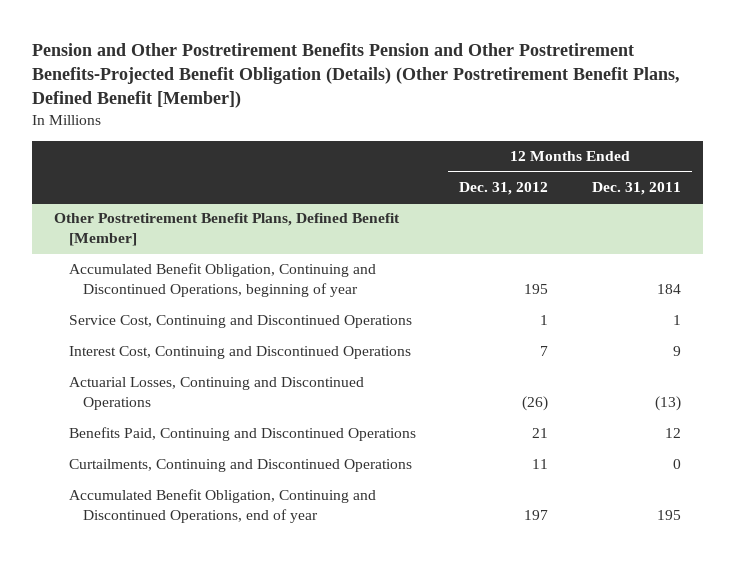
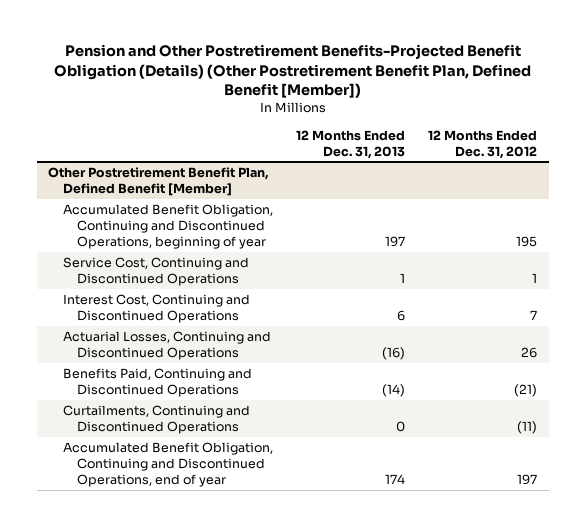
- Pension and Other Postretirement Benefits Pension and Other Postretirement Benefits-Projected Benefit Obligation (Details) (Other Postretirement Benefit Plans, Defined Benefit [Member])
+ Pension and Other Postretirement Benefits-Projected Benefit Obligation (Details) (Other Postretirement Benefit Plan, Defined Benefit [Member])
- | 12 Months Ended Dec. 31, 2012 | 12 Months Ended Dec. 31, 2011
+ | 12 Months Ended Dec. 31, 2013 | 12 Months Ended Dec. 31, 2012
- Other Postretirement Benefit Plans, Defined Benefit [Member]
+ Other Postretirement Benefit Plan, Defined Benefit [Member]
- Actuarial Losses, Continuing and Discontinued Operations | (26) | (13)
- Benefits Paid, Continuing and Discontinued Operations | 21 | 12
- Curtailments, Continuing and Discontinued Operations | 11 | 0
+ Actuarial Losses, Continuing and Discontinued Operations | (16) | 26
+ Benefits Paid, Continuing and Discontinued Operations | (14) | (21)
+ Curtailments, Continuing and Discontinued Operations | 0 | (11)

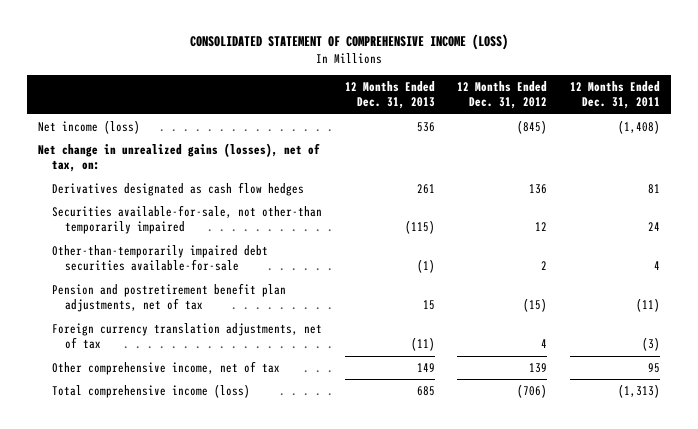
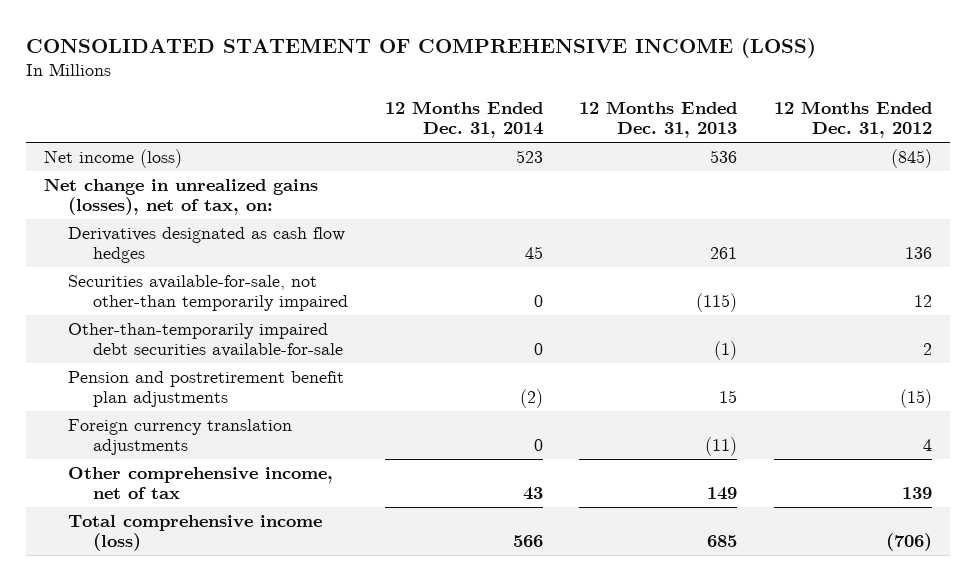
- | 12 Months Ended Dec. 31, 2013 | 12 Months Ended Dec. 31, 2012 | 12 Months Ended Dec. 31, 2011
+ | 12 Months Ended Dec. 31, 2014 | 12 Months Ended Dec. 31, 2013 | 12 Months Ended Dec. 31, 2012
- Pension and postretirement benefit plan adjustments, net of tax | 15 | (15) | (11)
- Foreign currency translation adjustments, net of tax | (11) | 4 | (3)
+ Pension and postretirement benefit plan adjustments | (2) | 15 | (15)
+ Foreign currency translation adjustments | 0 | (11) | 4

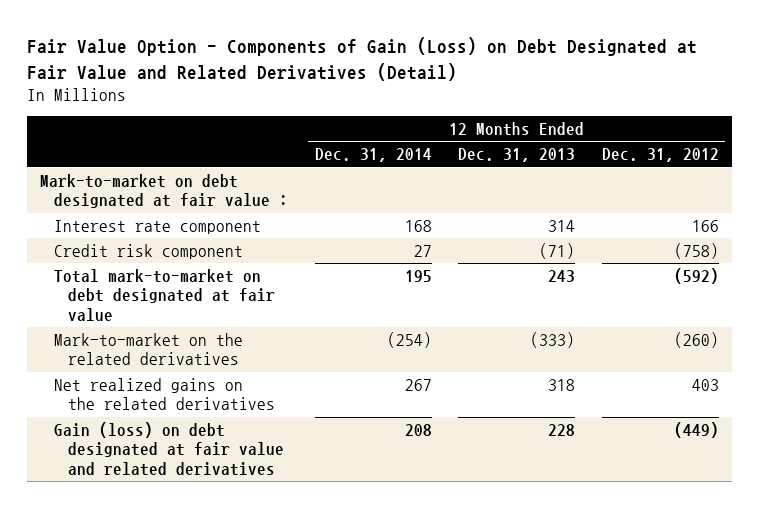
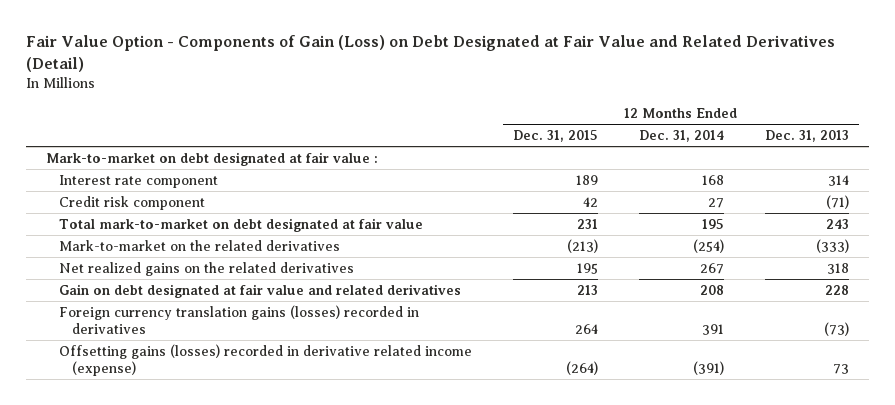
- | 12 Months Ended Dec. 31, 2014 | 12 Months Ended Dec. 31, 2013 | 12 Months Ended Dec. 31, 2012
+ | 12 Months Ended Dec. 31, 2015 | 12 Months Ended Dec. 31, 2014 | 12 Months Ended Dec. 31, 2013
- Gain (loss) on debt designated at fair value and related derivatives | 208 | 228 | (449)
+ Gain on debt designated at fair value and related derivatives | 213 | 208 | 228
+ Foreign currency translation gains (losses) recorded in derivatives | 264 | 391 | (73)
+ Offsetting gains (losses) recorded in derivative related income (expense) | (264) | (391) | 73

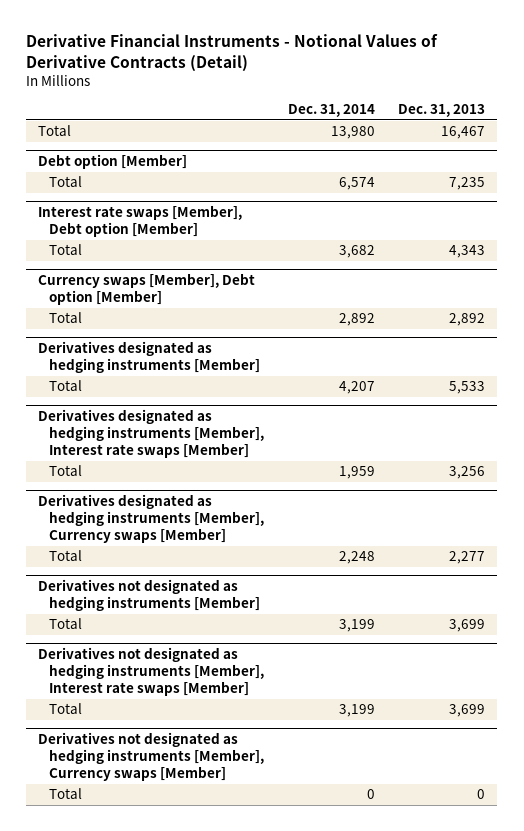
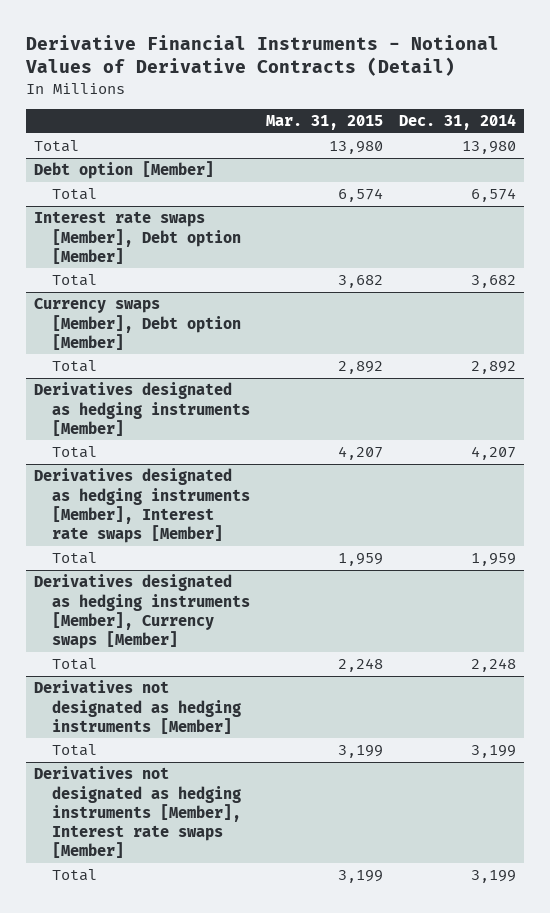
- | Dec. 31, 2014 | Dec. 31, 2013
+ | Mar. 31, 2015 | Dec. 31, 2014
- Derivatives not designated as hedging instruments [Member], Currency swaps [Member]
- Total | 0 | 0

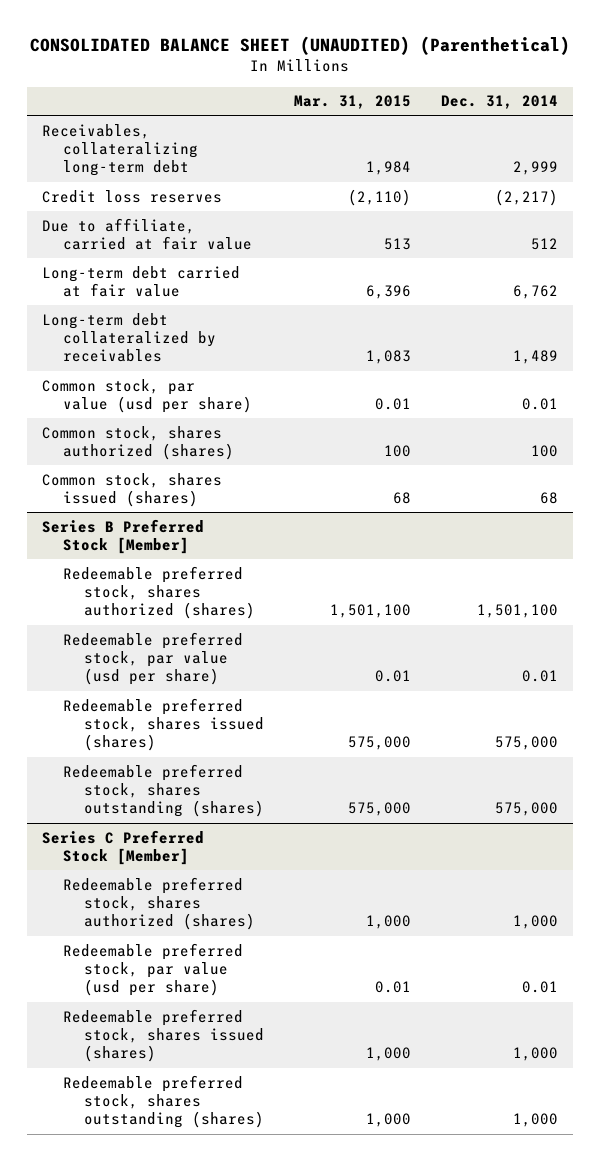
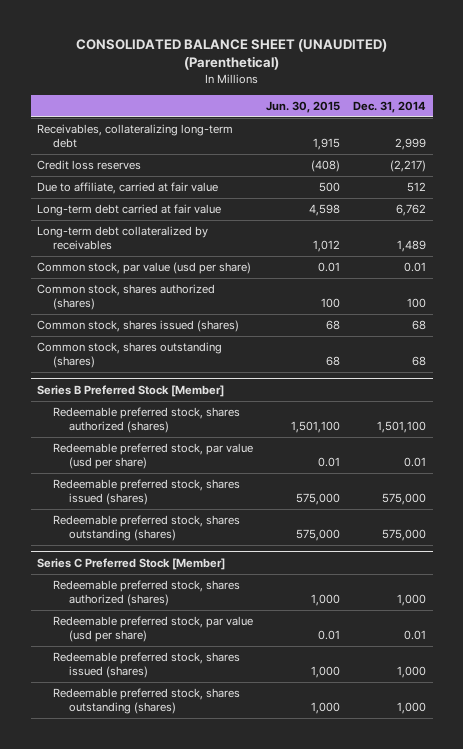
- | Mar. 31, 2015 | Dec. 31, 2014
+ | Jun. 30, 2015 | Dec. 31, 2014
+ Common stock, shares outstanding (shares) | 68 | 68

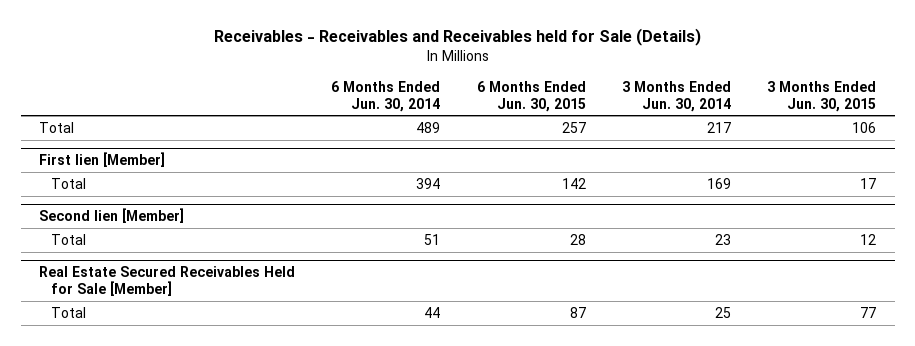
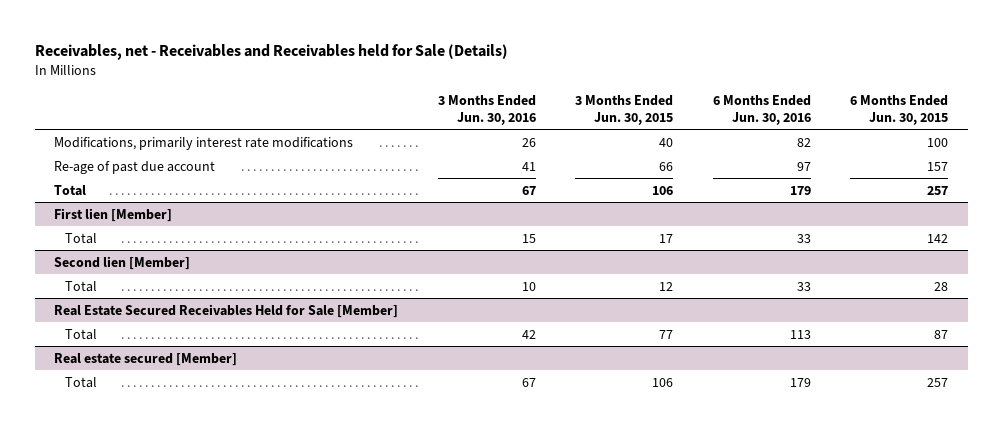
- Receivables - Receivables and Receivables held for Sale (Details)
+ Receivables, net - Receivables and Receivables held for Sale (Details)
- | 6 Months Ended Jun. 30, 2014 | 6 Months Ended Jun. 30, 2015 | 3 Months Ended Jun. 30, 2014 | 3 Months Ended Jun. 30, 2015
+ | 3 Months Ended Jun. 30, 2016 | 3 Months Ended Jun. 30, 2015 | 6 Months Ended Jun. 30, 2016 | 6 Months Ended Jun. 30, 2015
+ Modifications, primarily interest rate modifications | 26 | 40 | 82 | 100
+ Re-age of past due account | 41 | 66 | 97 | 157
+ Real estate secured [Member]
+ Total | 67 | 106 | 179 | 257

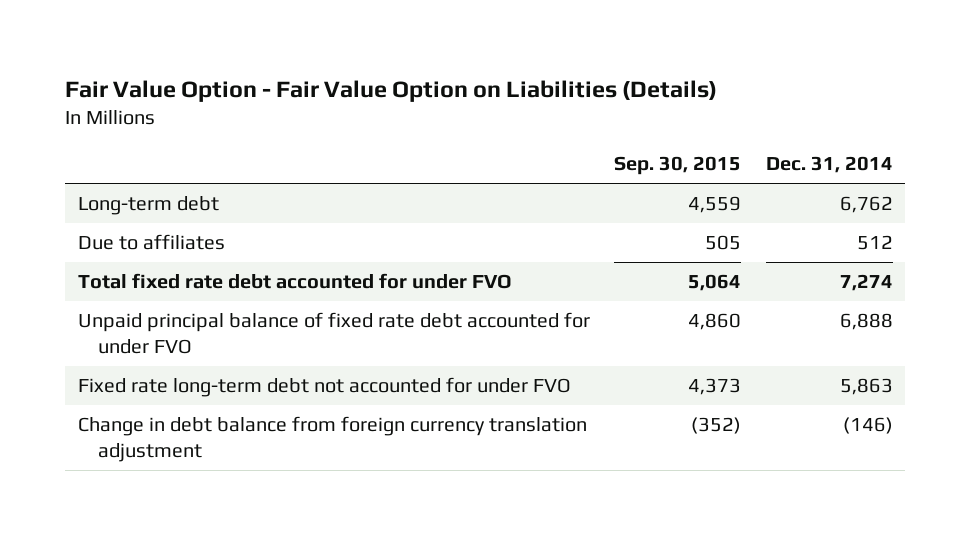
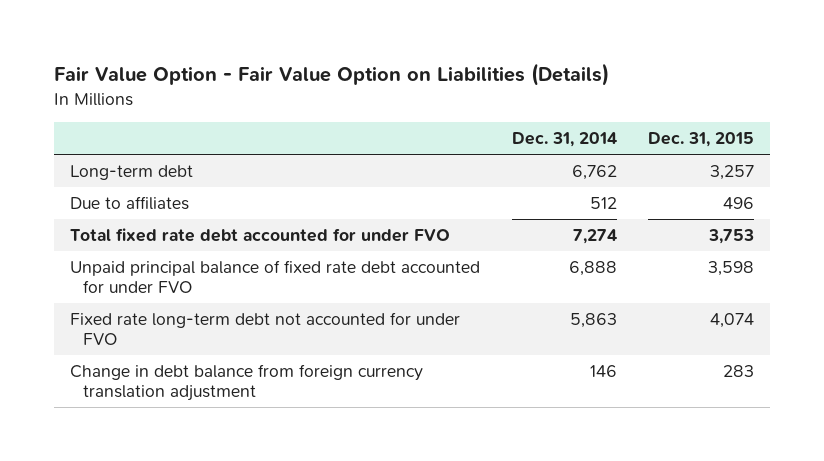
- | Sep. 30, 2015 | Dec. 31, 2014
+ | Dec. 31, 2014 | Dec. 31, 2015
- Change in debt balance from foreign currency translation adjustment | (352) | (146)
+ Change in debt balance from foreign currency translation adjustment | 146 | 283

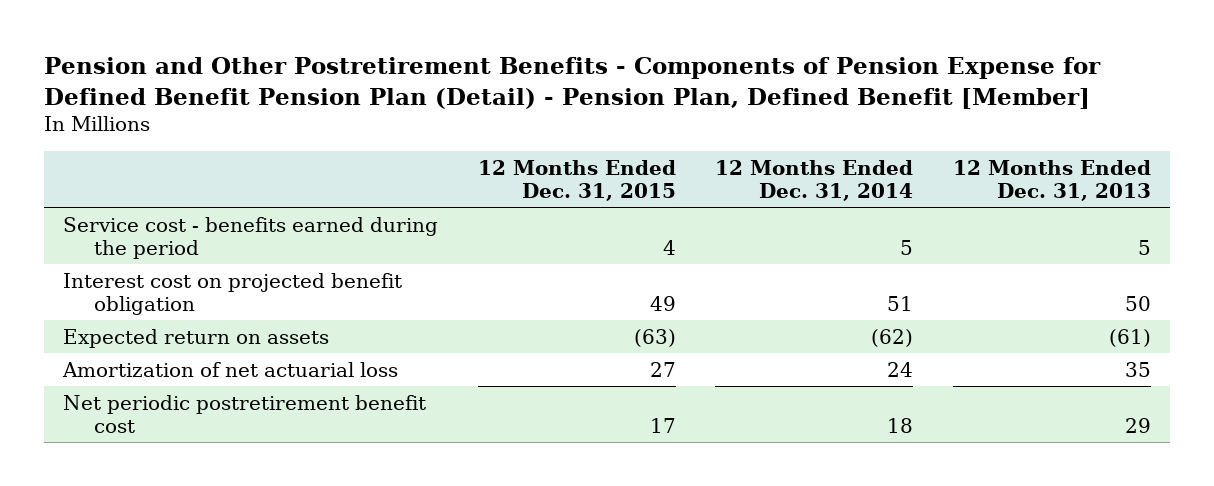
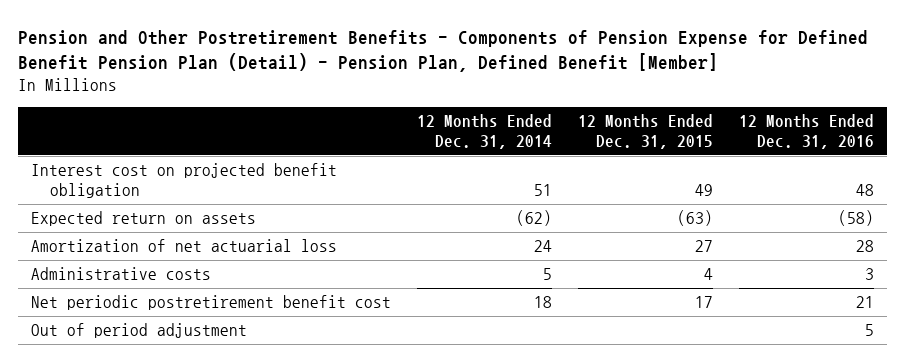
- | 12 Months Ended Dec. 31, 2015 | 12 Months Ended Dec. 31, 2014 | 12 Months Ended Dec. 31, 2013
+ | 12 Months Ended Dec. 31, 2014 | 12 Months Ended Dec. 31, 2015 | 12 Months Ended Dec. 31, 2016
- Service cost - benefits earned during the period | 4 | 5 | 5
+ Administrative costs | 5 | 4 | 3
+ Out of period adjustment | | | 5

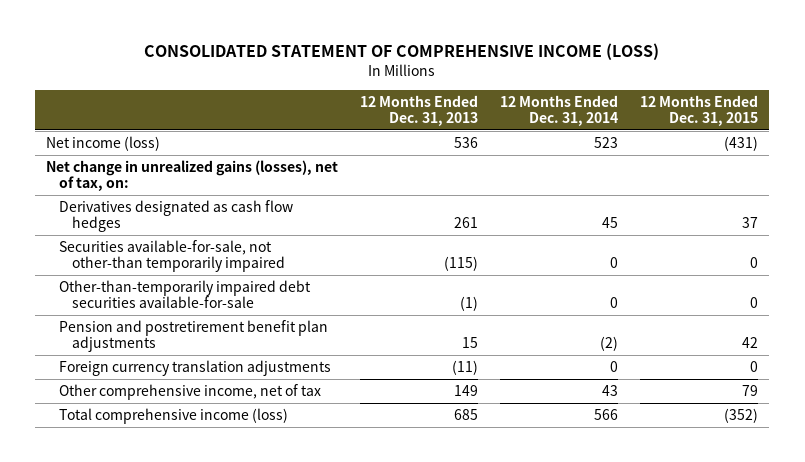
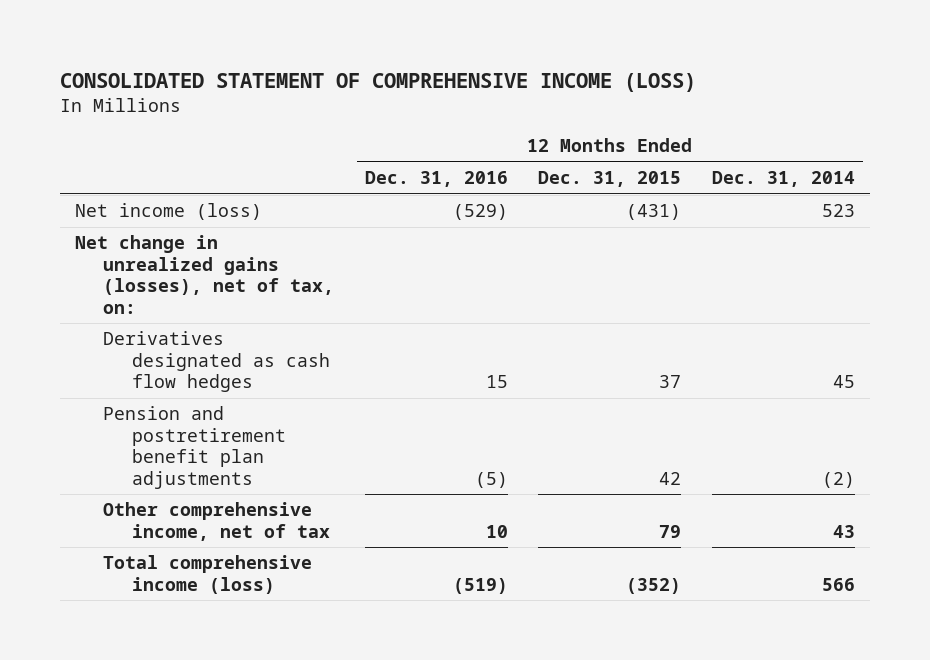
- | 12 Months Ended Dec. 31, 2013 | 12 Months Ended Dec. 31, 2014 | 12 Months Ended Dec. 31, 2015
+ | 12 Months Ended Dec. 31, 2016 | 12 Months Ended Dec. 31, 2015 | 12 Months Ended Dec. 31, 2014
- Securities available-for-sale, not other-than temporarily impaired | (115) | 0 | 0
- Other-than-temporarily impaired debt securities available-for-sale | (1) | 0 | 0
- Foreign currency translation adjustments | (11) | 0 | 0

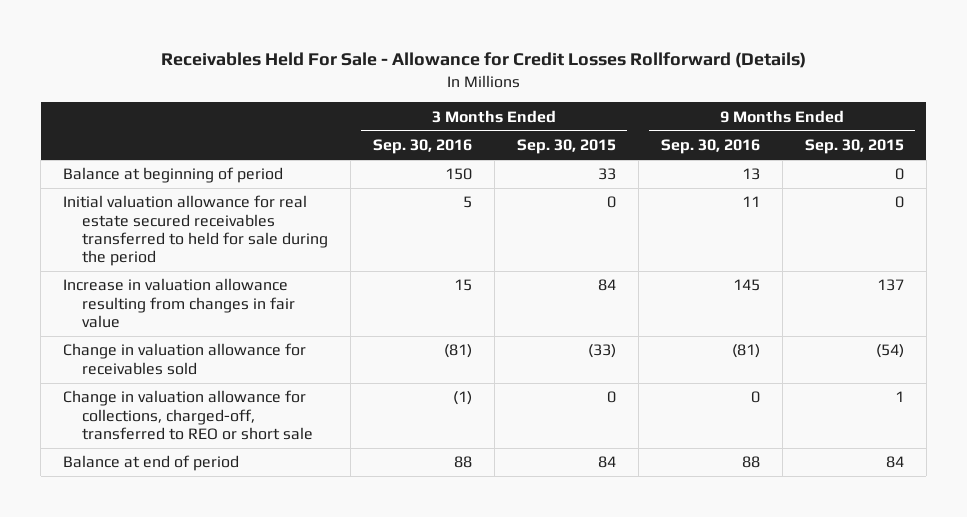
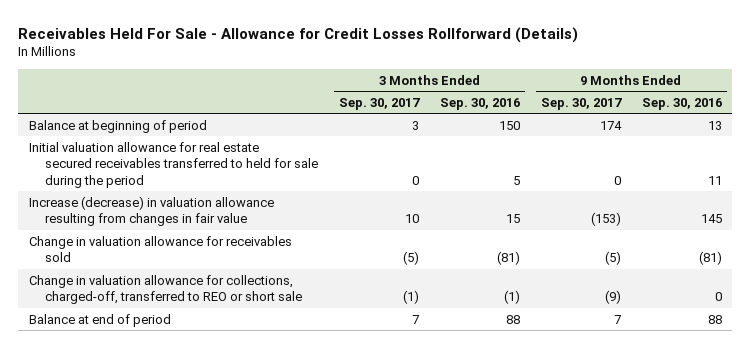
- | 3 Months Ended Sep. 30, 2016 | 3 Months Ended Sep. 30, 2015 | 9 Months Ended Sep. 30, 2016 | 9 Months Ended Sep. 30, 2015
+ | 3 Months Ended Sep. 30, 2017 | 3 Months Ended Sep. 30, 2016 | 9 Months Ended Sep. 30, 2017 | 9 Months Ended Sep. 30, 2016
- Increase in valuation allowance resulting from changes in fair value | 15 | 84 | 145 | 137
+ Increase (decrease) in valuation allowance resulting from changes in fair value | 10 | 15 | (153) | 145

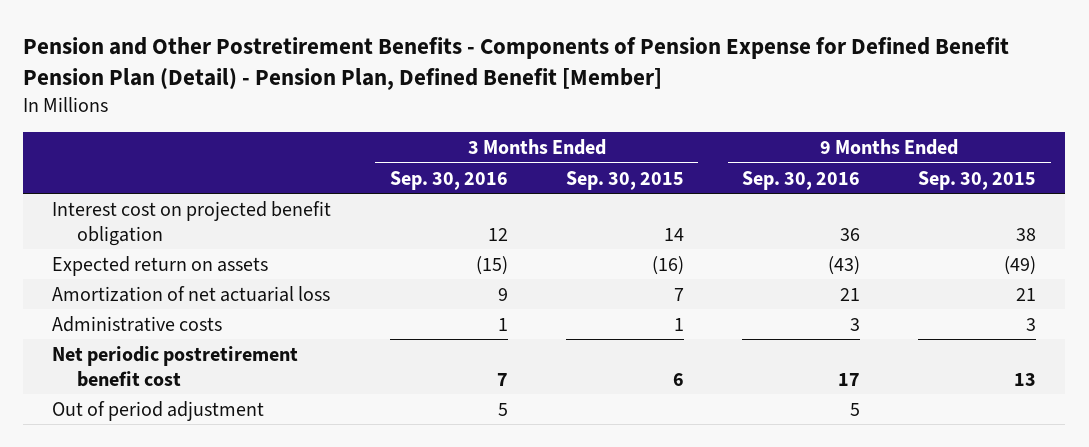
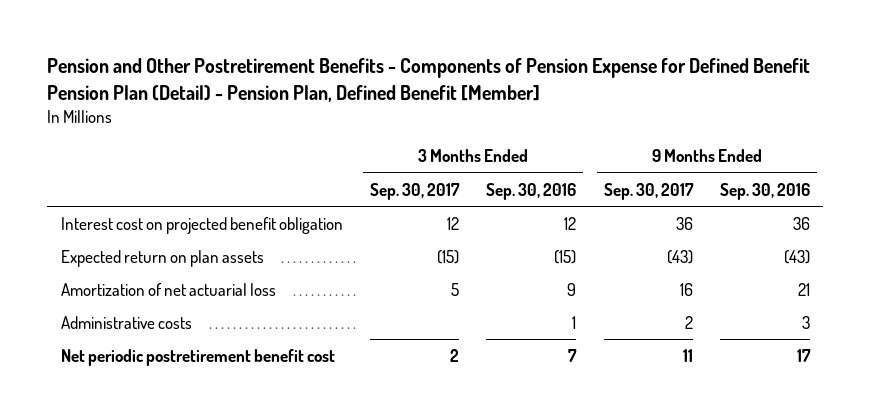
- | 3 Months Ended Sep. 30, 2016 | 3 Months Ended Sep. 30, 2015 | 9 Months Ended Sep. 30, 2016 | 9 Months Ended Sep. 30, 2015
+ | 3 Months Ended Sep. 30, 2017 | 3 Months Ended Sep. 30, 2016 | 9 Months Ended Sep. 30, 2017 | 9 Months Ended Sep. 30, 2016
- Expected return on assets | (15) | (16) | (43) | (49)
+ Expected return on plan assets | (15) | (15) | (43) | (43)
- Out of period adjustment | 5 | | 5 |

